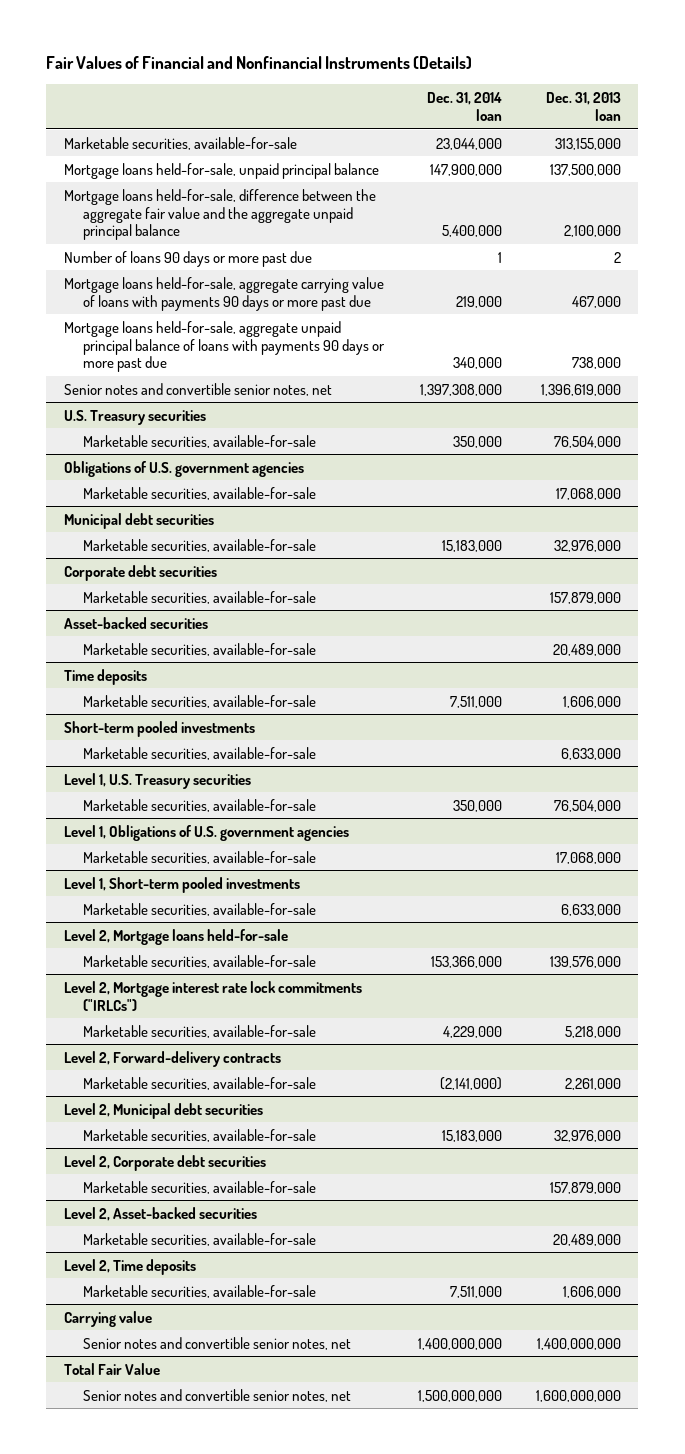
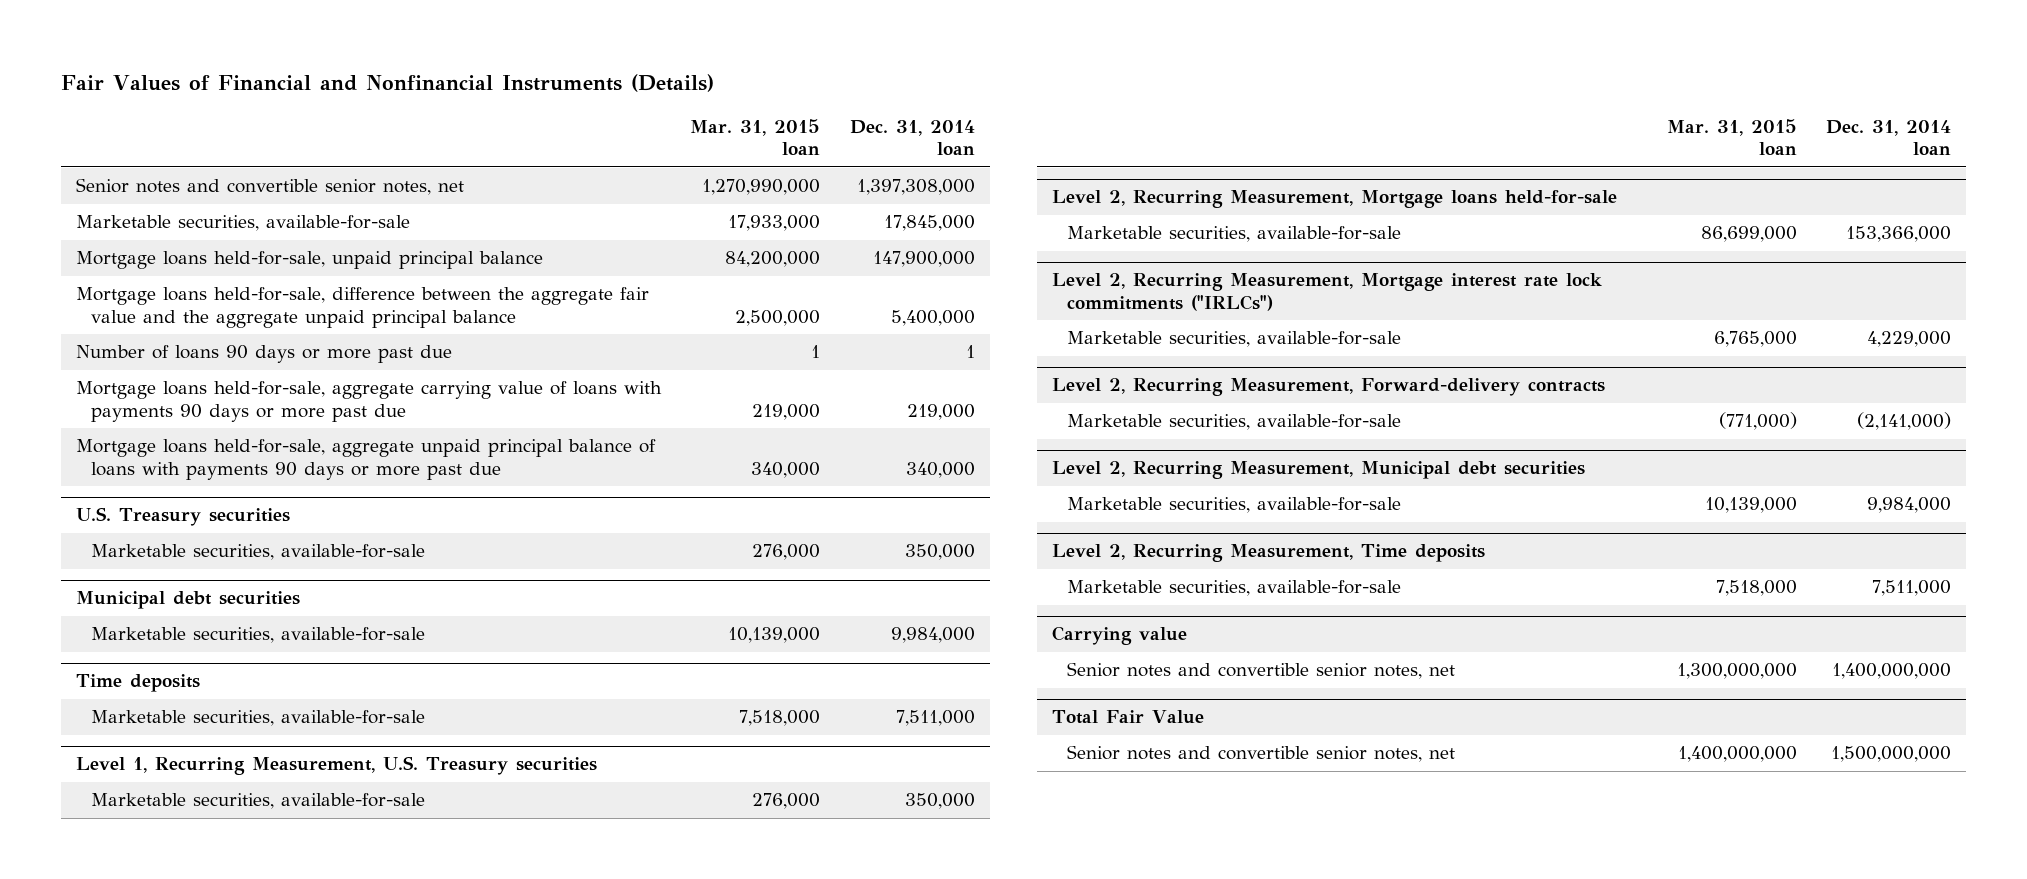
- | Dec. 31, 2014 loan | Dec. 31, 2013 loan
+ | Mar. 31, 2015 loan | Dec. 31, 2014 loan
- Marketable securities, available-for-sale | 23,044,000 | 313,155,000
moved up: Senior notes and convertible senior notes, net | 1,270,990,000 | 1,397,308,000
+ Marketable securities, available-for-sale | 17,933,000 | 17,845,000
- Obligations of U.S. government agencies
- Marketable securities, available-for-sale | | 17,068,000
@ Municipal debt securities
- Marketable securities, available-for-sale | 15,183,000 | 32,976,000
- Corporate debt securities
- Marketable securities, available-for-sale | | 157,879,000
- Asset-backed securities
- Marketable securities, available-for-sale | | 20,489,000
@ Municipal debt securities
+ Marketable securities, available-for-sale | 10,139,000 | 9,984,000
- Short-term pooled investments
- Marketable securities, available-for-sale | | 6,633,000
- Level 1, U.S. Treasury securities
+ Level 1, Recurring Measurement, U.S. Treasury securities
- Level 1, Obligations of U.S. government agencies
- Marketable securities, available-for-sale | | 17,068,000
- Level 1, Short-term pooled investments
- Marketable securities, available-for-sale | | 6,633,000
- Level 2, Mortgage loans held-for-sale
+ Level 2, Recurring Measurement, Mortgage loans held-for-sale
- Level 2, Mortgage interest rate lock commitments ("IRLCs")
+ Level 2, Recurring Measurement, Mortgage interest rate lock commitments ("IRLCs")
- Level 2, Forward-delivery contracts
+ Level 2, Recurring Measurement, Forward-delivery contracts
- Level 2, Municipal debt securities
- Marketable securities, available-for-sale | 15,183,000 | 32,976,000
- Level 2, Corporate debt securities
- Marketable securities, available-for-sale | | 157,879,000
- Level 2, Asset-backed securities
- Marketable securities, available-for-sale | | 20,489,000
- Level 2, Time deposits
+ Level 2, Recurring Measurement, Municipal debt securities
+ Marketable securities, available-for-sale | 10,139,000 | 9,984,000
+ Level 2, Recurring Measurement, Time deposits

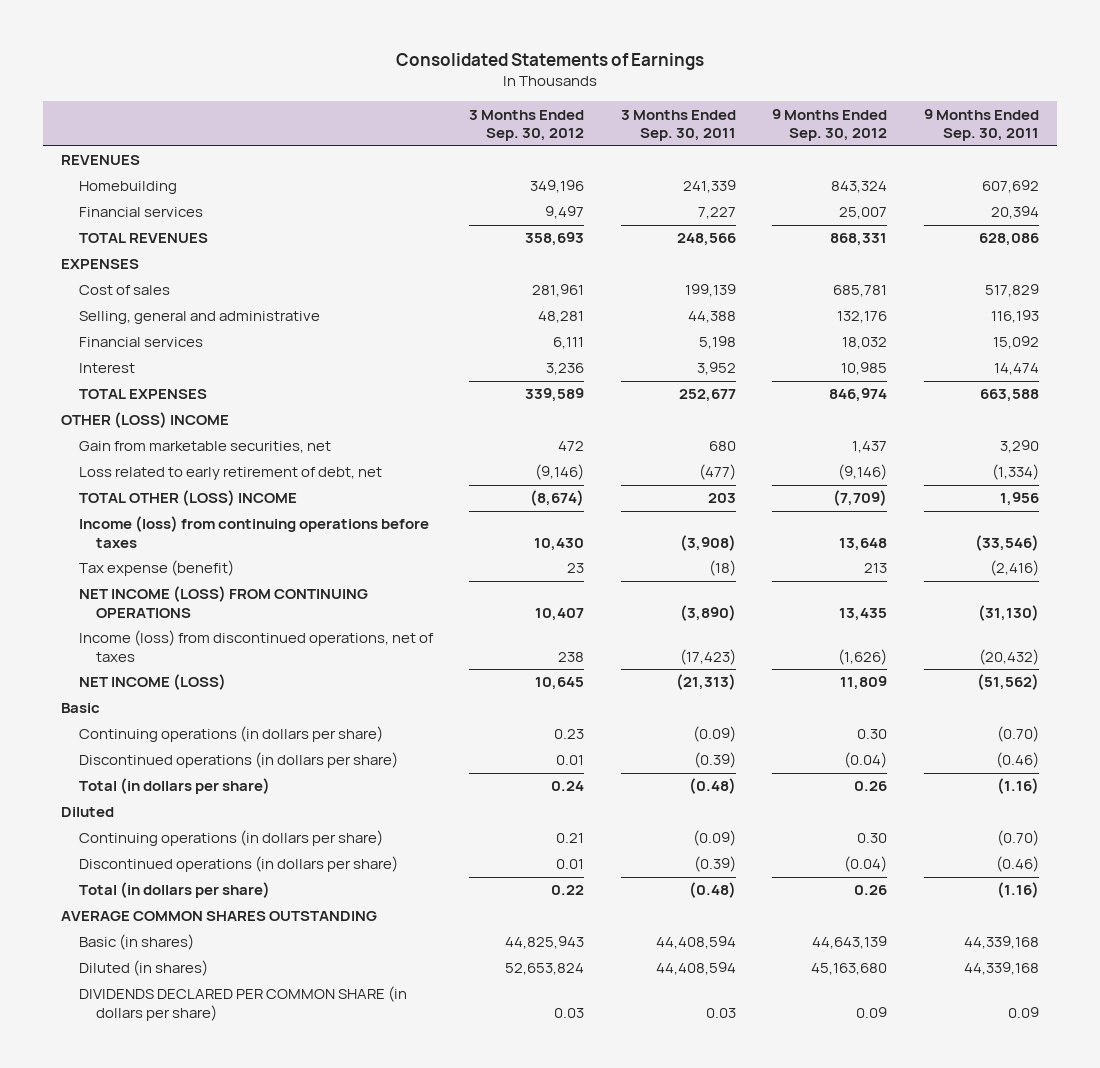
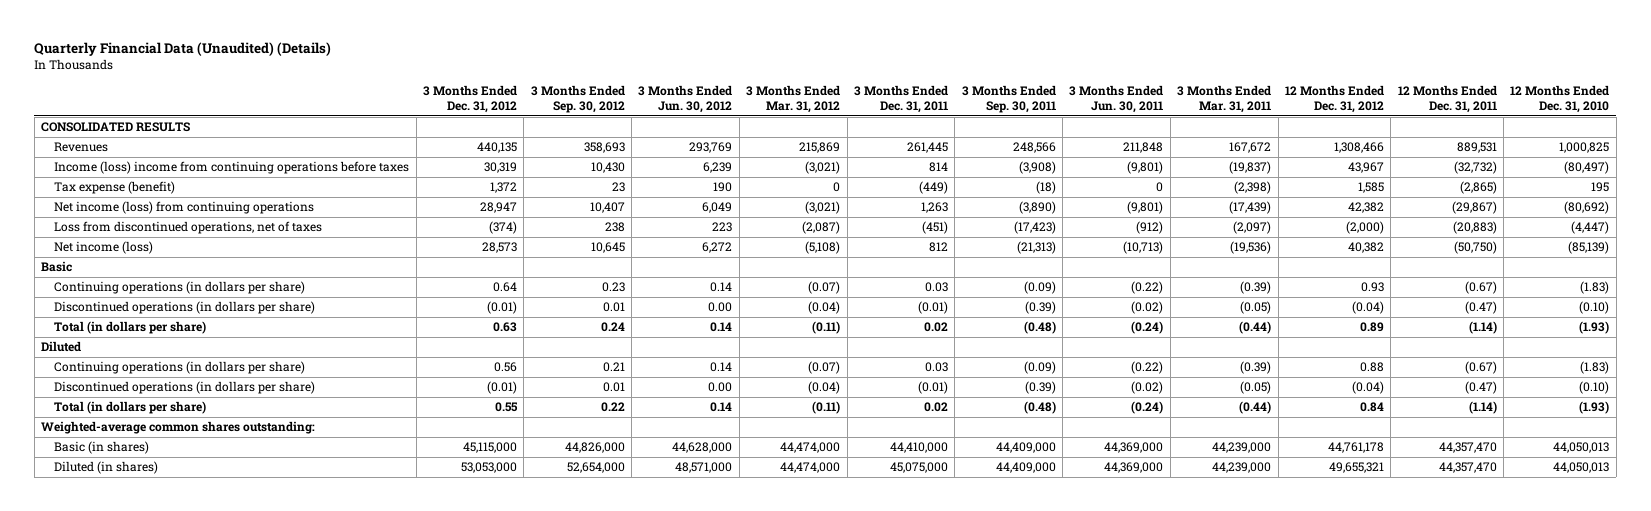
- Consolidated Statements of Earnings
+ Quarterly Financial Data (Unaudited) (Details)
- | 3 Months Ended Sep. 30, 2012 | 3 Months Ended Sep. 30, 2011 | 9 Months Ended Sep. 30, 2012 | 9 Months Ended Sep. 30, 2011
+ | 3 Months Ended Dec. 31, 2012 | 3 Months Ended Sep. 30, 2012 | 3 Months Ended Jun. 30, 2012 | 3 Months Ended Mar. 31, 2012 | 3 Months Ended Dec. 31, 2011 | 3 Months Ended Sep. 30, 2011 | 3 Months Ended Jun. 30, 2011 | 3 Months Ended Mar. 31, 2011 | 12 Months Ended Dec. 31, 2012 | 12 Months Ended Dec. 31, 2011 | 12 Months Ended Dec. 31, 2010
- REVENUES
- Homebuilding | 349,196 | 241,339 | 843,324 | 607,692
- Financial services | 9,497 | 7,227 | 25,007 | 20,394
- TOTAL REVENUES | 358,693 | 248,566 | 868,331 | 628,086
- EXPENSES
- Cost of sales | 281,961 | 199,139 | 685,781 | 517,829
- Selling, general and administrative | 48,281 | 44,388 | 132,176 | 116,193
- Financial services | 6,111 | 5,198 | 18,032 | 15,092
- Interest | 3,236 | 3,952 | 10,985 | 14,474
- TOTAL EXPENSES | 339,589 | 252,677 | 846,974 | 663,588
- OTHER (LOSS) INCOME
- Gain from marketable securities, net | 472 | 680 | 1,437 | 3,290
- Loss related to early retirement of debt, net | (9,146) | (477) | (9,146) | (1,334)
- TOTAL OTHER (LOSS) INCOME | (8,674) | 203 | (7,709) | 1,956
- Income (loss) from continuing operations before taxes | 10,430 | (3,908) | 13,648 | (33,546)
+ CONSOLIDATED RESULTS
+ Revenues | 440,135 | 358,693 | 293,769 | 215,869 | 261,445 | 248,566 | 211,848 | 167,672 | 1,308,466 | 889,531 | 1,000,825
+ Income (loss) income from continuing operations before taxes | 30,319 | 10,430 | 6,239 | (3,021) | 814 | (3,908) | (9,801) | (19,837) | 43,967 | (32,732) | (80,497)
- NET INCOME (LOSS) FROM CONTINUING OPERATIONS | 10,407 | (3,890) | 13,435 | (31,130)
- Income (loss) from discontinued operations, net of taxes | 238 | (17,423) | (1,626) | (20,432)
- NET INCOME (LOSS) | 10,645 | (21,313) | 11,809 | (51,562)
+ Net income (loss) from continuing operations | 28,947 | 10,407 | 6,049 | (3,021) | 1,263 | (3,890) | (9,801) | (17,439) | 42,382 | (29,867) | (80,692)
+ Loss from discontinued operations, net of taxes | (374) | 238 | 223 | (2,087) | (451) | (17,423) | (912) | (2,097) | (2,000) | (20,883) | (4,447)
+ Net income (loss) | 28,573 | 10,645 | 6,272 | (5,108) | 812 | (21,313) | (10,713) | (19,536) | 40,382 | (50,750) | (85,139)
- AVERAGE COMMON SHARES OUTSTANDING
- Basic (in shares) | 44,825,943 | 44,408,594 | 44,643,139 | 44,339,168
- Diluted (in shares) | 52,653,824 | 44,408,594 | 45,163,680 | 44,339,168
- DIVIDENDS DECLARED PER COMMON SHARE (in dollars per share) | 0.03 | 0.03 | 0.09 | 0.09
+ Weighted-average common shares outstanding:
+ Basic (in shares) | 45,115,000 | 44,826,000 | 44,628,000 | 44,474,000 | 44,410,000 | 44,409,000 | 44,369,000 | 44,239,000 | 44,761,178 | 44,357,470 | 44,050,013
+ Diluted (in shares) | 53,053,000 | 52,654,000 | 48,571,000 | 44,474,000 | 45,075,000 | 44,409,000 | 44,369,000 | 44,239,000 | 49,655,321 | 44,357,470 | 44,050,013

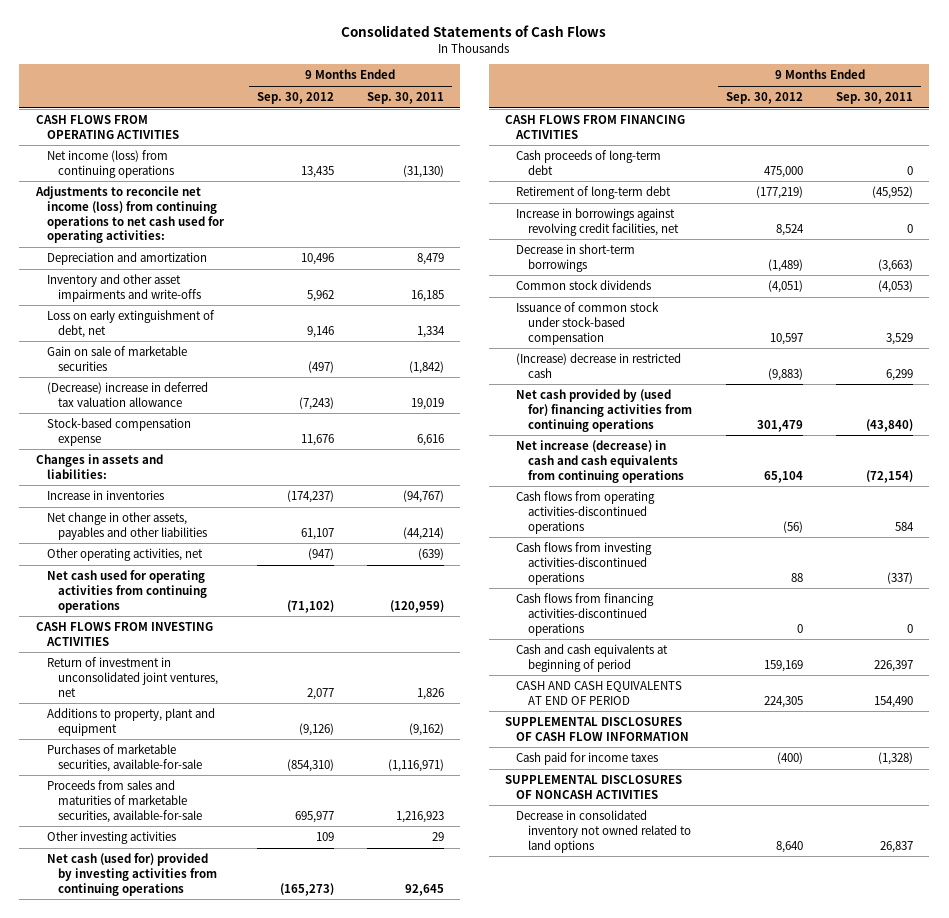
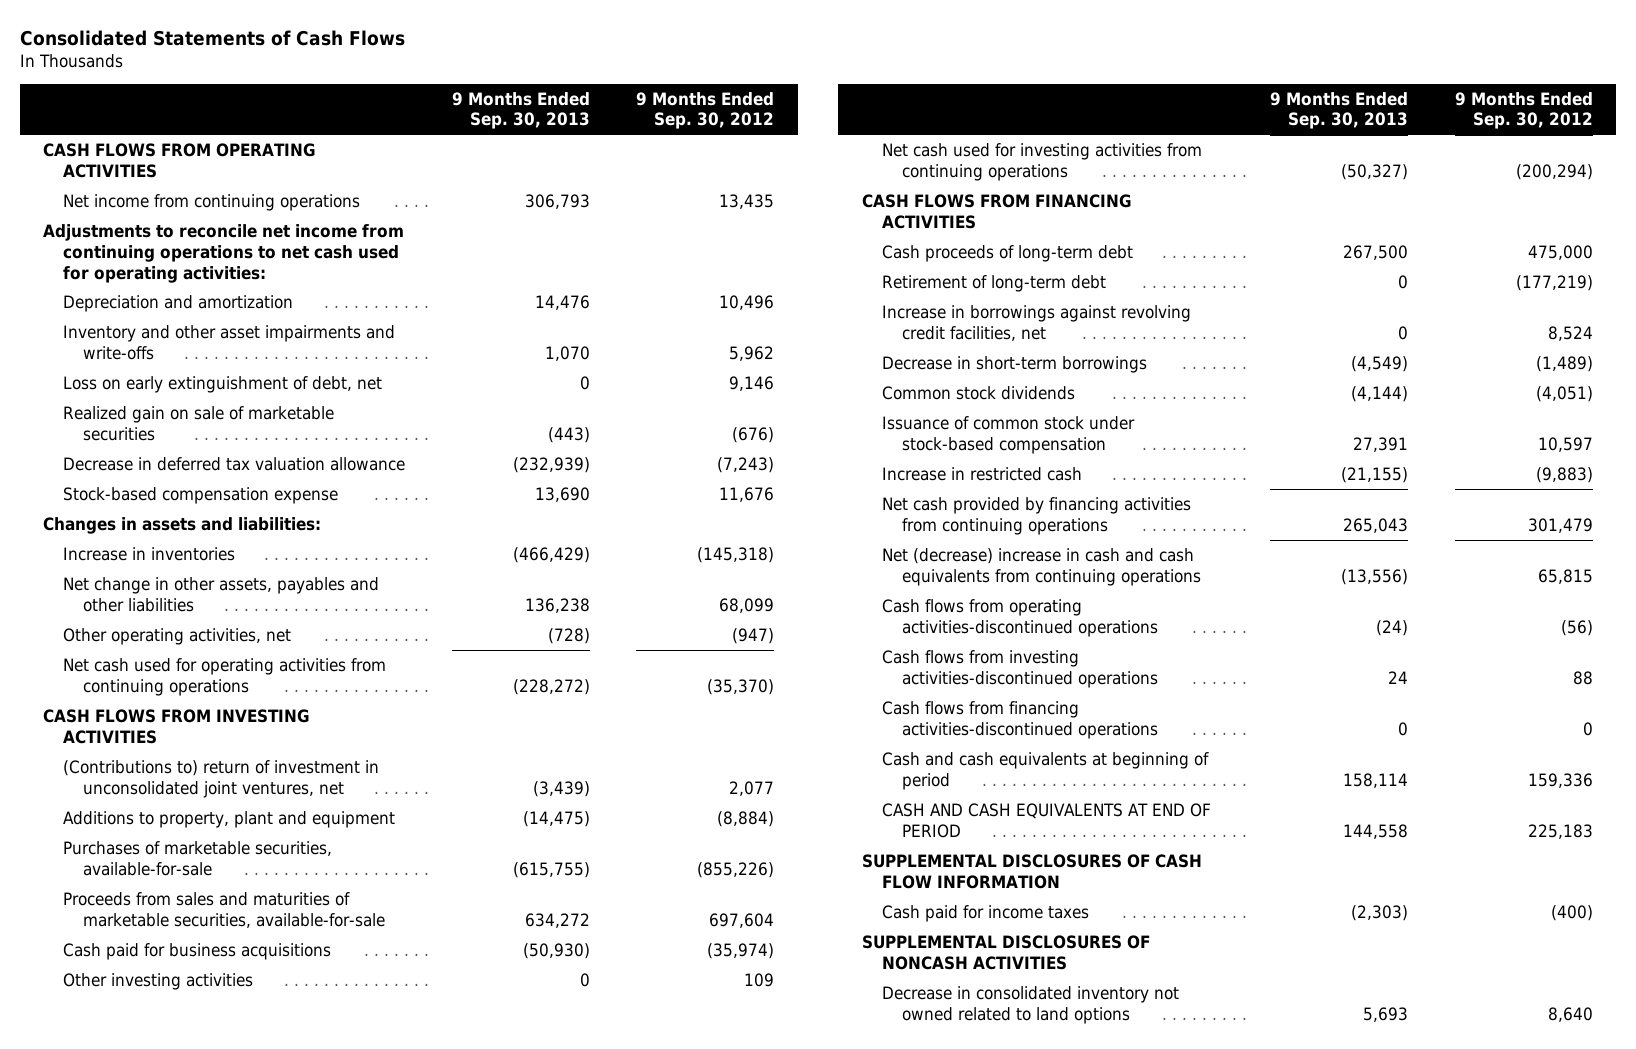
- | 9 Months Ended Sep. 30, 2012 | 9 Months Ended Sep. 30, 2011
+ | 9 Months Ended Sep. 30, 2013 | 9 Months Ended Sep. 30, 2012
- Net income (loss) from continuing operations | 13,435 | (31,130)
- Adjustments to reconcile net income (loss) from continuing operations to net cash used for operating activities:
+ Net income from continuing operations | 306,793 | 13,435
+ Adjustments to reconcile net income from continuing operations to net cash used for operating activities:
- Gain on sale of marketable securities | (497) | (1,842)
- (Decrease) increase in deferred tax valuation allowance | (7,243) | 19,019
+ Realized gain on sale of marketable securities | (443) | (676)
+ Decrease in deferred tax valuation allowance | (232,939) | (7,243)
- Increase in inventories | (174,237) | (94,767)
- Net change in other assets, payables and other liabilities | 61,107 | (44,214)
+ Increase in inventories | (466,429) | (145,318)
+ Net change in other assets, payables and other liabilities | 136,238 | 68,099
- Net cash used for operating activities from continuing operations | (71,102) | (120,959)
+ Net cash used for operating activities from continuing operations | (228,272) | (35,370)
- Return of investment in unconsolidated joint ventures, net | 2,077 | 1,826
- Additions to property, plant and equipment | (9,126) | (9,162)
- Purchases of marketable securities, available-for-sale | (854,310) | (1,116,971)
- Proceeds from sales and maturities of marketable securities, available-for-sale | 695,977 | 1,216,923
+ (Contributions to) return of investment in unconsolidated joint ventures, net | (3,439) | 2,077
+ Additions to property, plant and equipment | (14,475) | (8,884)
+ Purchases of marketable securities, available-for-sale | (615,755) | (855,226)
+ Proceeds from sales and maturities of marketable securities, available-for-sale | 634,272 | 697,604
+ Cash paid for business acquisitions | (50,930) | (35,974)
- Net cash (used for) provided by investing activities from continuing operations | (165,273) | 92,645
+ Net cash used for investing activities from continuing operations | (50,327) | (200,294)
- (Increase) decrease in restricted cash | (9,883) | 6,299
- Net cash provided by (used for) financing activities from continuing operations | 301,479 | (43,840)
- Net increase (decrease) in cash and cash equivalents from continuing operations | 65,104 | (72,154)
+ Increase in restricted cash | (21,155) | (9,883)
+ Net cash provided by financing activities from continuing operations | 265,043 | 301,479
+ Net (decrease) increase in cash and cash equivalents from continuing operations | (13,556) | 65,815
- Cash and cash equivalents at beginning of period | 159,169 | 226,397
- CASH AND CASH EQUIVALENTS AT END OF PERIOD | 224,305 | 154,490
+ Cash and cash equivalents at beginning of period | 158,114 | 159,336
+ CASH AND CASH EQUIVALENTS AT END OF PERIOD | 144,558 | 225,183

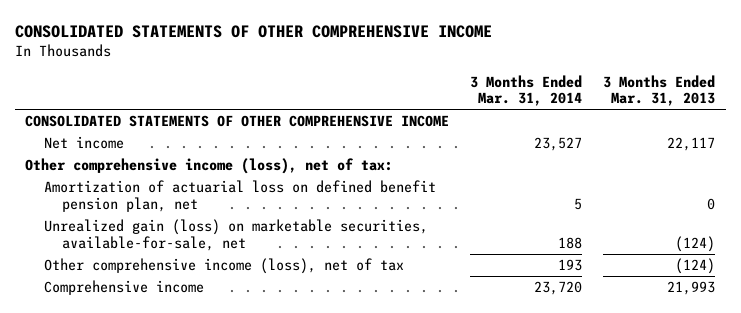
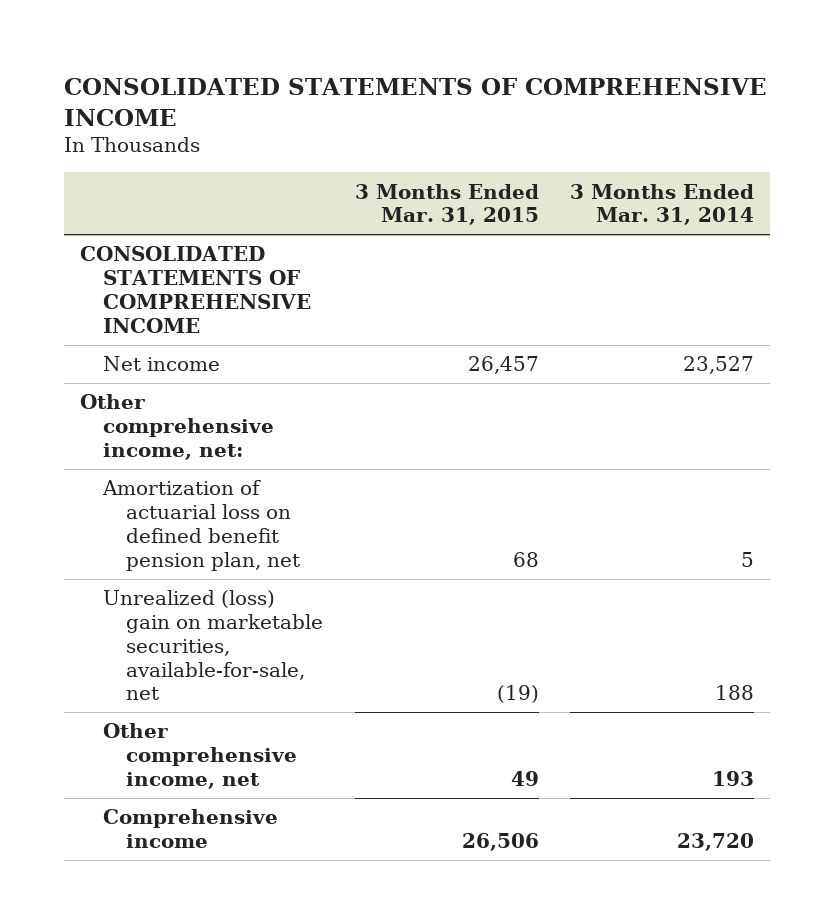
- CONSOLIDATED STATEMENTS OF OTHER COMPREHENSIVE INCOME
+ CONSOLIDATED STATEMENTS OF COMPREHENSIVE INCOME
- | 3 Months Ended Mar. 31, 2014 | 3 Months Ended Mar. 31, 2013
+ | 3 Months Ended Mar. 31, 2015 | 3 Months Ended Mar. 31, 2014
- CONSOLIDATED STATEMENTS OF OTHER COMPREHENSIVE INCOME
+ CONSOLIDATED STATEMENTS OF COMPREHENSIVE INCOME
- Other comprehensive income (loss), net of tax:
+ Other comprehensive income, net:
- Unrealized gain (loss) on marketable securities, available-for-sale, net | 188 | (124)
- Other comprehensive income (loss), net of tax | 193 | (124)
+ Unrealized (loss) gain on marketable securities, available-for-sale, net | (19) | 188
+ Other comprehensive income, net | 49 | 193

